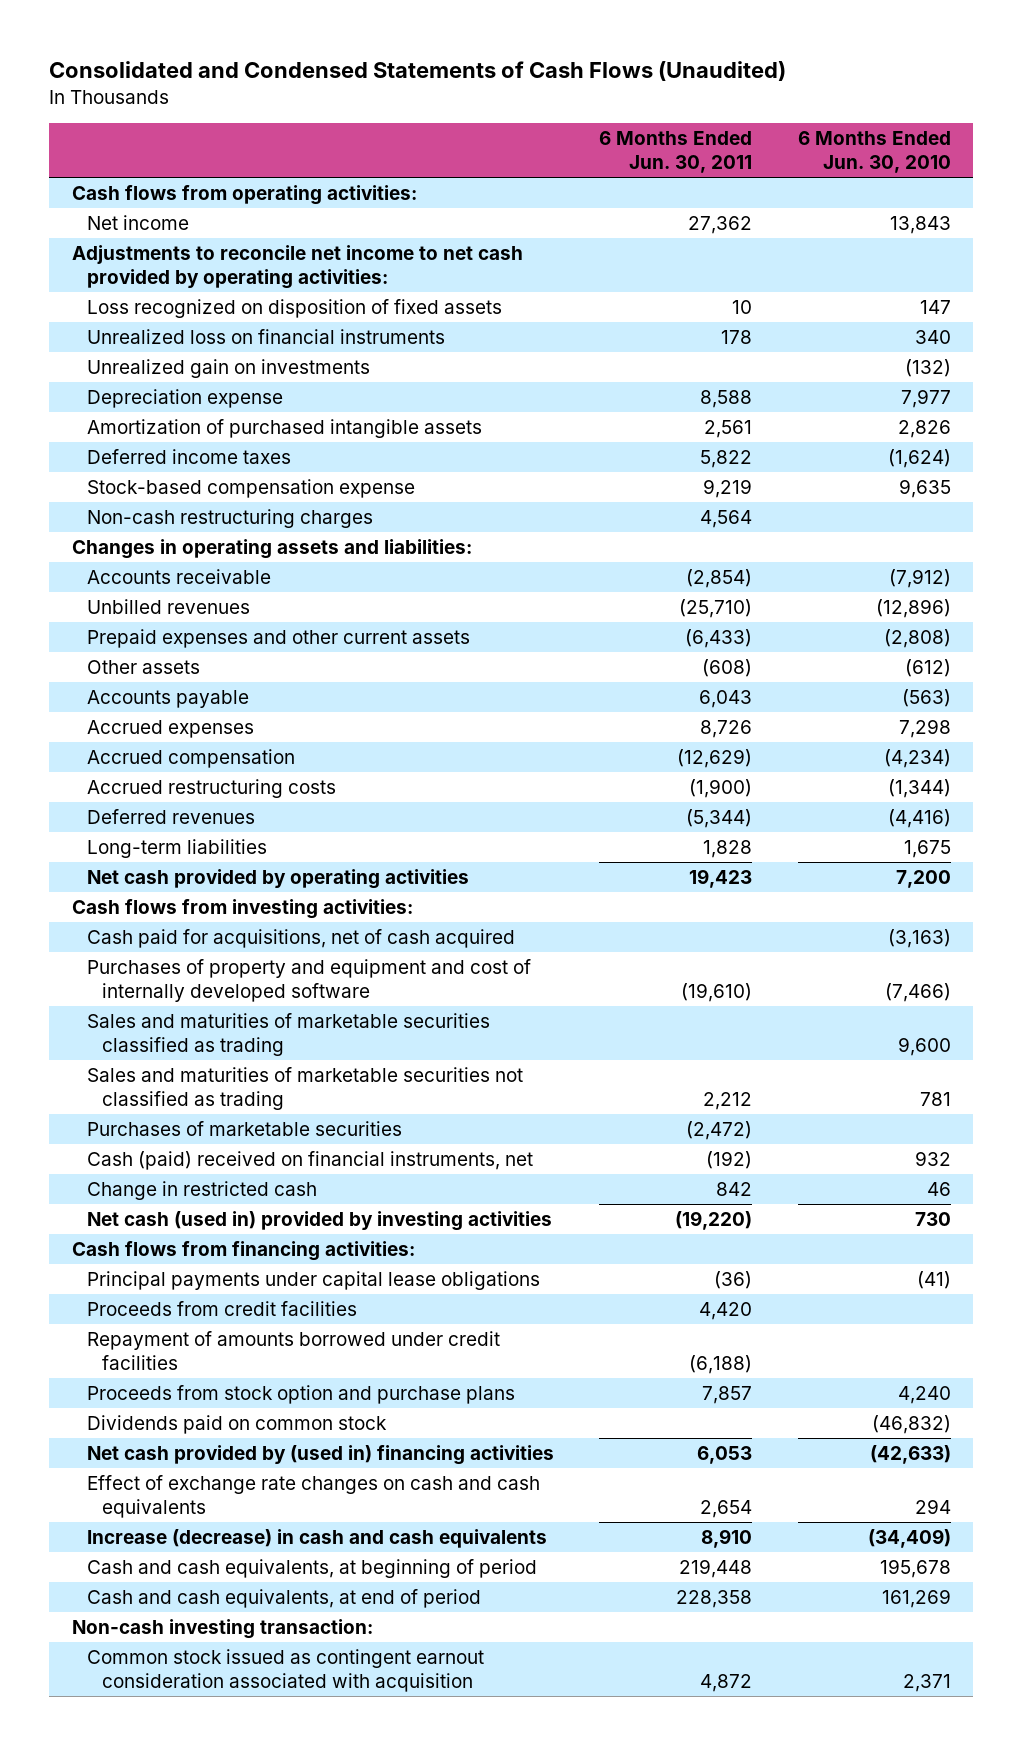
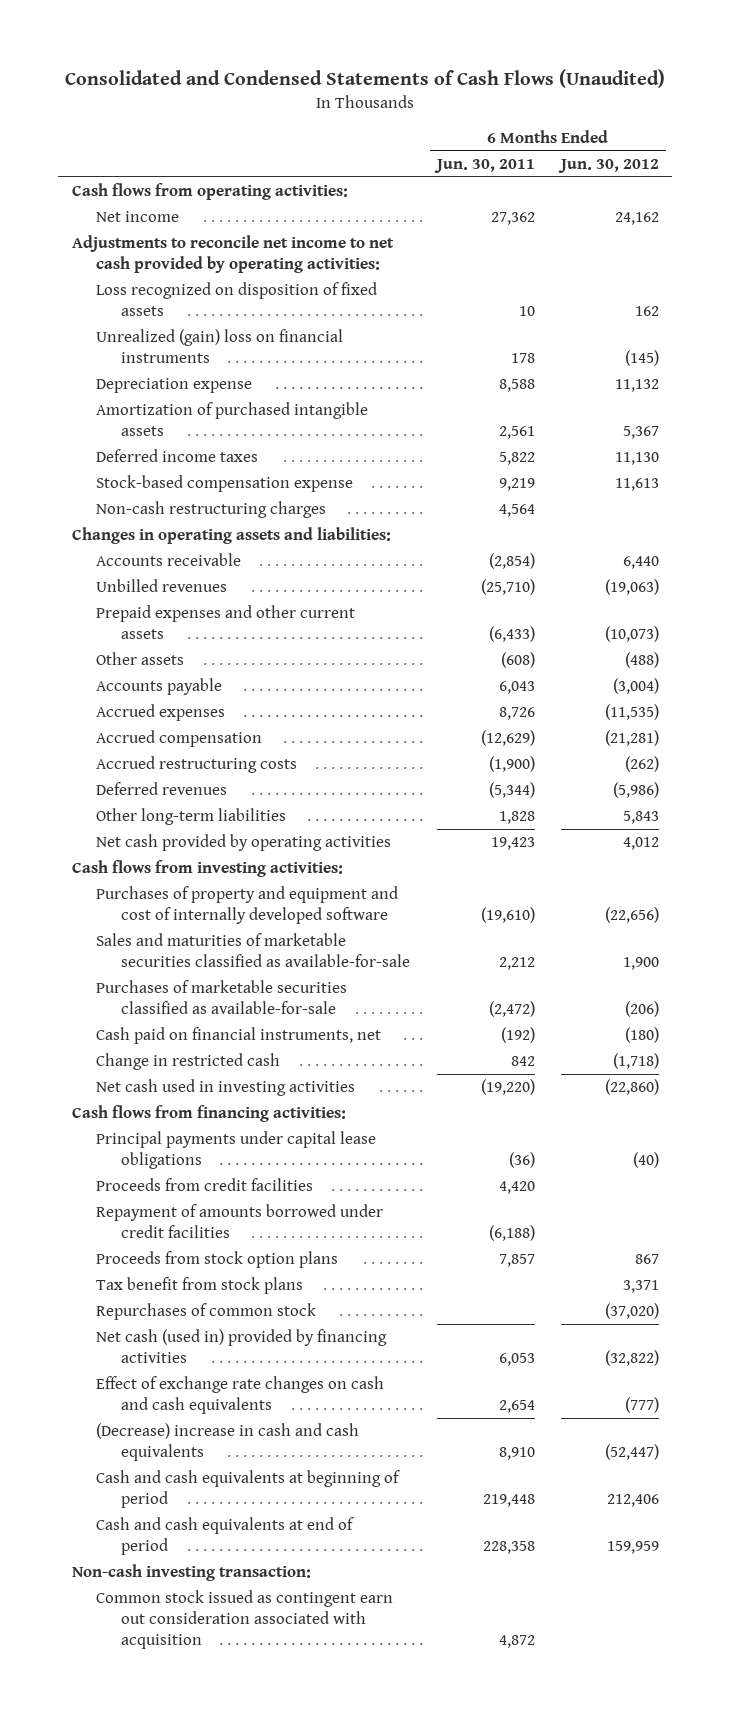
- | 6 Months Ended Jun. 30, 2011 | 6 Months Ended Jun. 30, 2010
+ | 6 Months Ended Jun. 30, 2011 | 6 Months Ended Jun. 30, 2012
- Unrealized loss on financial instruments | 178 | 340
- Unrealized gain on investments | | (132)
+ Unrealized (gain) loss on financial instruments | 178 | (145)
- Long-term liabilities | 1,828 | 1,675
+ Other long-term liabilities | 1,828 | 5,843
- Cash paid for acquisitions, net of cash acquired | | (3,163)
- Sales and maturities of marketable securities classified as trading | | 9,600
- Sales and maturities of marketable securities not classified as trading | 2,212 | 781
- Purchases of marketable securities | (2,472) |
- Cash (paid) received on financial instruments, net | (192) | 932
+ Sales and maturities of marketable securities classified as available-for-sale | 2,212 | 1,900
+ Purchases of marketable securities classified as available-for-sale | (2,472) | (206)
+ Cash paid on financial instruments, net | (192) | (180)
- Net cash (used in) provided by investing activities | (19,220) | 730
+ Net cash used in investing activities | (19,220) | (22,860)
- Proceeds from stock option and purchase plans | 7,857 | 4,240
- Dividends paid on common stock | | (46,832)
- Net cash provided by (used in) financing activities | 6,053 | (42,633)
+ Proceeds from stock option plans | 7,857 | 867
+ Tax benefit from stock plans | | 3,371
+ Repurchases of common stock | | (37,020)
+ Net cash (used in) provided by financing activities | 6,053 | (32,822)
- Increase (decrease) in cash and cash equivalents | 8,910 | (34,409)
- Cash and cash equivalents, at beginning of period | 219,448 | 195,678
- Cash and cash equivalents, at end of period | 228,358 | 161,269
+ (Decrease) increase in cash and cash equivalents | 8,910 | (52,447)
+ Cash and cash equivalents at beginning of period | 219,448 | 212,406
+ Cash and cash equivalents at end of period | 228,358 | 159,959
- Common stock issued as contingent earnout consideration associated with acquisition | 4,872 | 2,371
+ Common stock issued as contingent earn out consideration associated with acquisition | 4,872 |

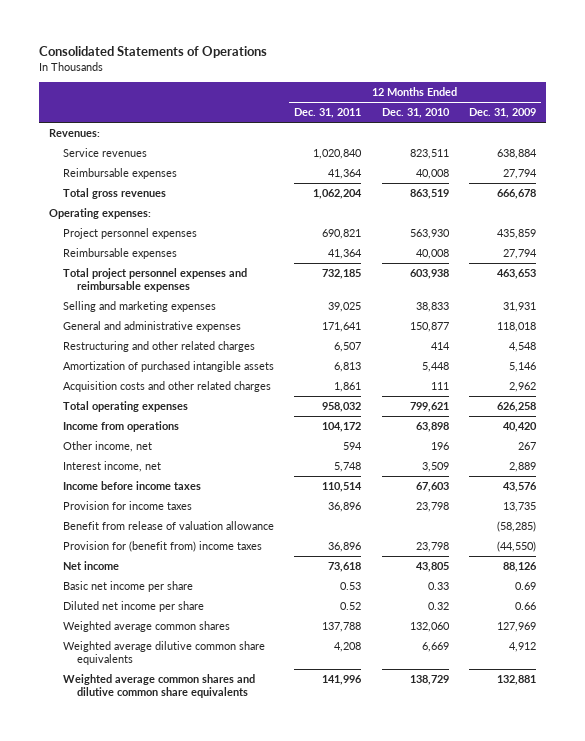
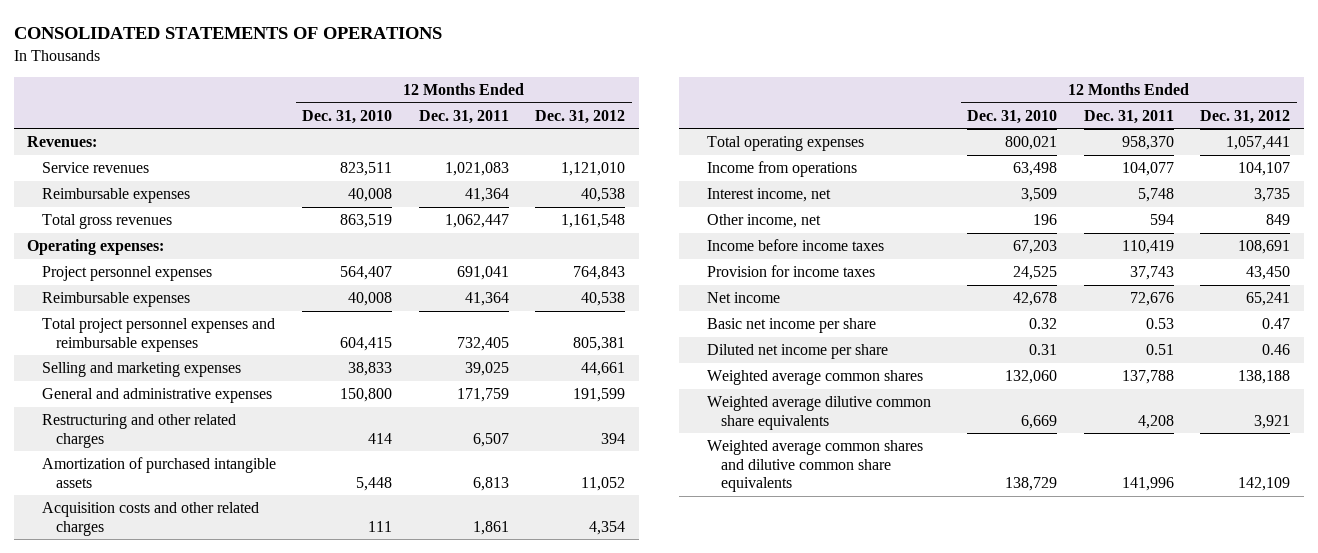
- Consolidated Statements of Operations
+ CONSOLIDATED STATEMENTS OF OPERATIONS
- | 12 Months Ended Dec. 31, 2011 | 12 Months Ended Dec. 31, 2010 | 12 Months Ended Dec. 31, 2009
+ | 12 Months Ended Dec. 31, 2010 | 12 Months Ended Dec. 31, 2011 | 12 Months Ended Dec. 31, 2012
- Service revenues | 1,020,840 | 823,511 | 638,884
+ Service revenues | 823,511 | 1,021,083 | 1,121,010
- Total gross revenues | 1,062,204 | 863,519 | 666,678
+ Total gross revenues | 863,519 | 1,062,447 | 1,161,548
- Project personnel expenses | 690,821 | 563,930 | 435,859
+ Project personnel expenses | 564,407 | 691,041 | 764,843
- Total project personnel expenses and reimbursable expenses | 732,185 | 603,938 | 463,653
+ Total project personnel expenses and reimbursable expenses | 604,415 | 732,405 | 805,381
- General and administrative expenses | 171,641 | 150,877 | 118,018
+ General and administrative expenses | 150,800 | 171,759 | 191,599
- Total operating expenses | 958,032 | 799,621 | 626,258
- Income from operations | 104,172 | 63,898 | 40,420
+ Total operating expenses | 800,021 | 958,370 | 1,057,441
+ Income from operations | 63,498 | 104,077 | 104,107
- Income before income taxes | 110,514 | 67,603 | 43,576
- Provision for income taxes | 36,896 | 23,798 | 13,735
- Benefit from release of valuation allowance | | | (58,285)
- Provision for (benefit from) income taxes | 36,896 | 23,798 | (44,550)
- Net income | 73,618 | 43,805 | 88,126
- Basic net income per share | 0.53 | 0.33 | 0.69
- Diluted net income per share | 0.52 | 0.32 | 0.66
moved down: Other income, net | 196 | 594 | 849
+ Income before income taxes | 67,203 | 110,419 | 108,691
+ Provision for income taxes | 24,525 | 37,743 | 43,450
+ Net income | 42,678 | 72,676 | 65,241
+ Basic net income per share | 0.32 | 0.53 | 0.47
+ Diluted net income per share | 0.31 | 0.51 | 0.46

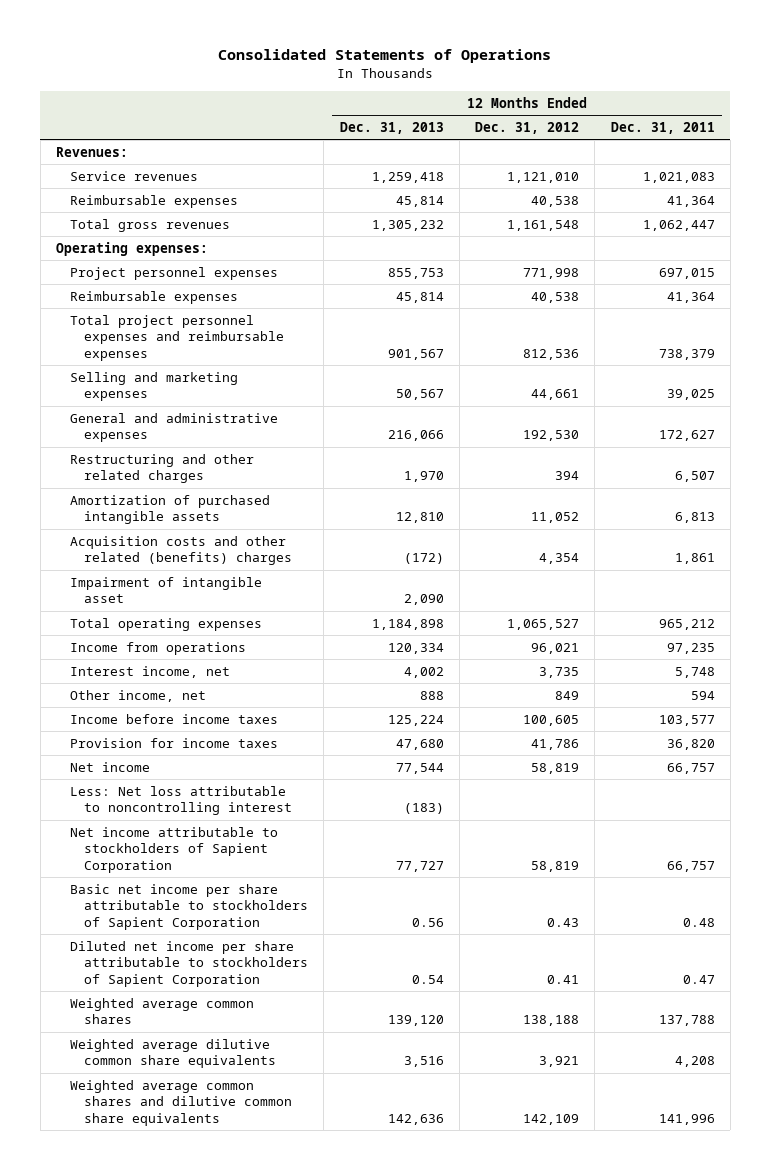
- CONSOLIDATED STATEMENTS OF OPERATIONS
+ Consolidated Statements of Operations
- | 12 Months Ended Dec. 31, 2010 | 12 Months Ended Dec. 31, 2011 | 12 Months Ended Dec. 31, 2012
+ | 12 Months Ended Dec. 31, 2013 | 12 Months Ended Dec. 31, 2012 | 12 Months Ended Dec. 31, 2011
- Project personnel expenses | 564,407 | 691,041 | 764,843
+ Project personnel expenses | 855,753 | 771,998 | 697,015
- Total project personnel expenses and reimbursable expenses | 604,415 | 732,405 | 805,381
+ Total project personnel expenses and reimbursable expenses | 901,567 | 812,536 | 738,379
- General and administrative expenses | 150,800 | 171,759 | 191,599
+ General and administrative expenses | 216,066 | 192,530 | 172,627
- Acquisition costs and other related charges | 111 | 1,861 | 4,354
- Total operating expenses | 800,021 | 958,370 | 1,057,441
- Income from operations | 63,498 | 104,077 | 104,107
+ Acquisition costs and other related (benefits) charges | (172) | 4,354 | 1,861
+ Impairment of intangible asset | 2,090 | |
+ Total operating expenses | 1,184,898 | 1,065,527 | 965,212
+ Income from operations | 120,334 | 96,021 | 97,235
- Income before income taxes | 67,203 | 110,419 | 108,691
- Provision for income taxes | 24,525 | 37,743 | 43,450
- Net income | 42,678 | 72,676 | 65,241
- Basic net income per share | 0.32 | 0.53 | 0.47
- Diluted net income per share | 0.31 | 0.51 | 0.46
+ Income before income taxes | 125,224 | 100,605 | 103,577
+ Provision for income taxes | 47,680 | 41,786 | 36,820
+ Net income | 77,544 | 58,819 | 66,757
+ Less: Net loss attributable to noncontrolling interest | (183) | |
+ Net income attributable to stockholders of Sapient Corporation | 77,727 | 58,819 | 66,757
+ Basic net income per share attributable to stockholders of Sapient Corporation | 0.56 | 0.43 | 0.48
+ Diluted net income per share attributable to stockholders of Sapient Corporation | 0.54 | 0.41 | 0.47

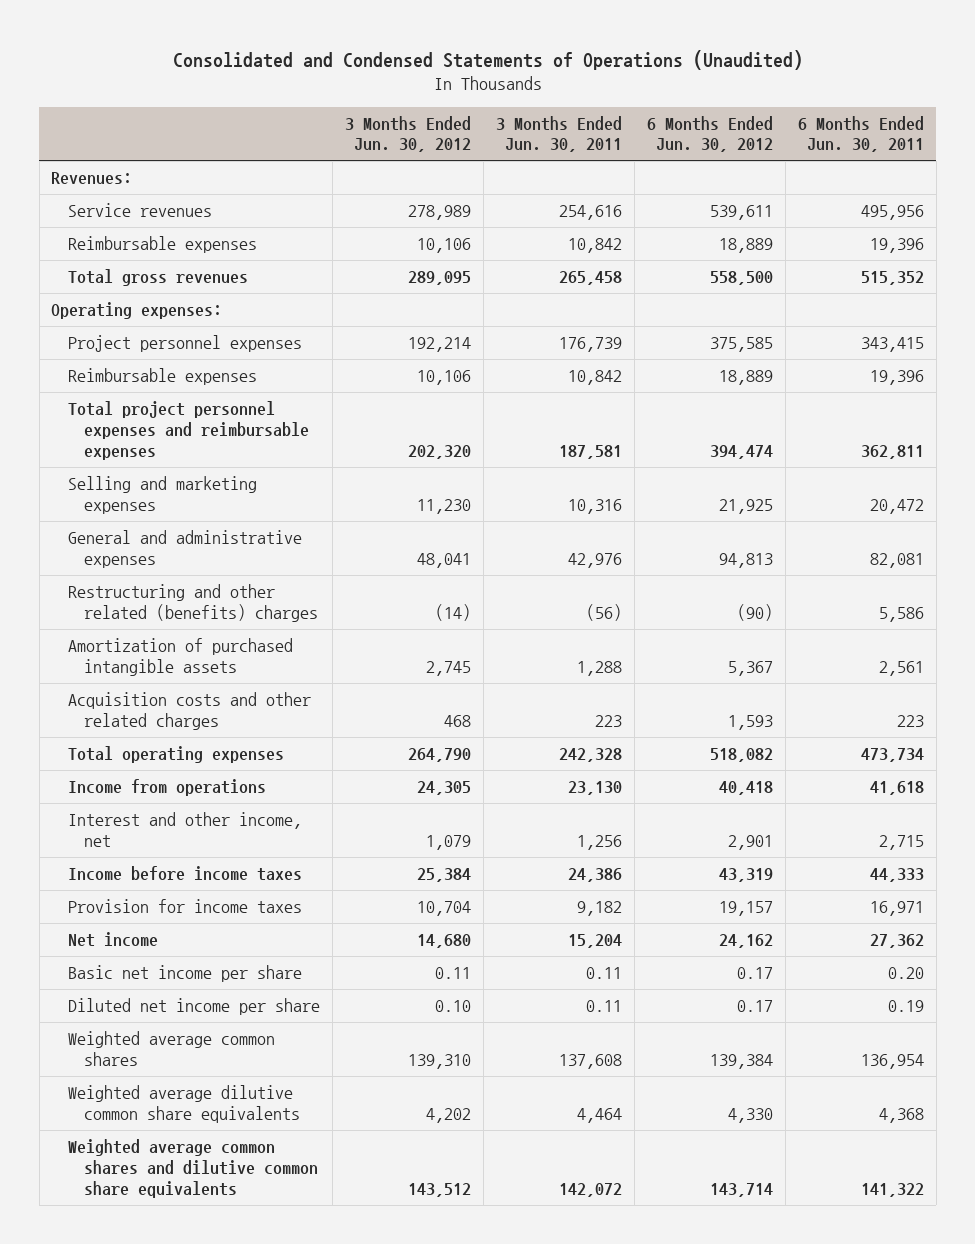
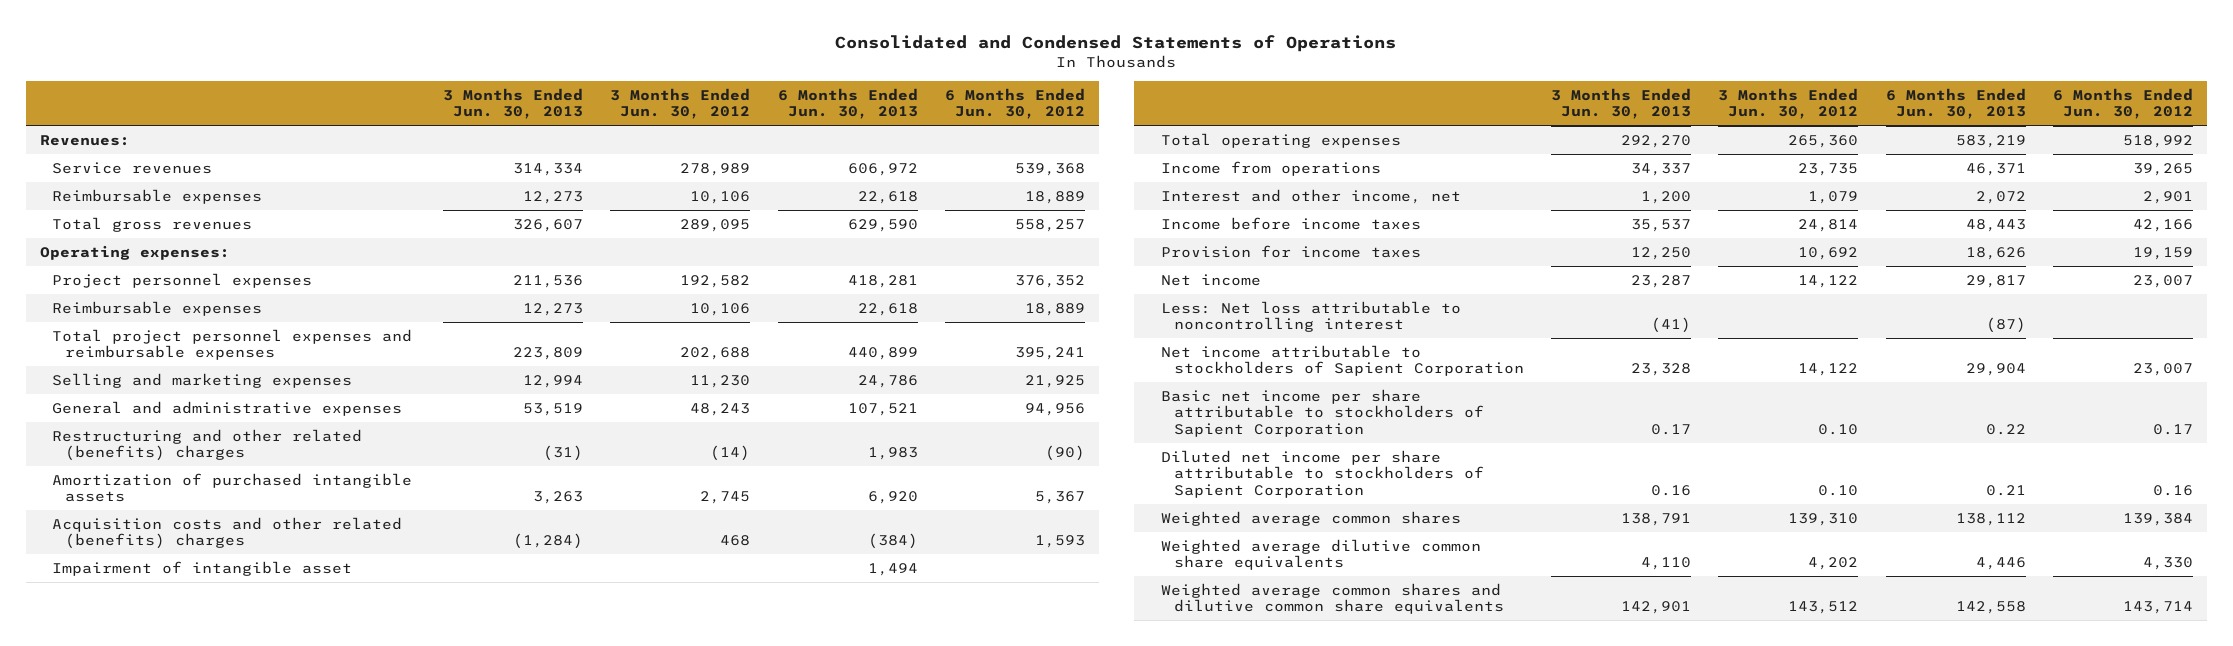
- Consolidated and Condensed Statements of Operations (Unaudited)
+ Consolidated and Condensed Statements of Operations
- | 3 Months Ended Jun. 30, 2012 | 3 Months Ended Jun. 30, 2011 | 6 Months Ended Jun. 30, 2012 | 6 Months Ended Jun. 30, 2011
+ | 3 Months Ended Jun. 30, 2013 | 3 Months Ended Jun. 30, 2012 | 6 Months Ended Jun. 30, 2013 | 6 Months Ended Jun. 30, 2012
- Service revenues | 278,989 | 254,616 | 539,611 | 495,956
+ Service revenues | 314,334 | 278,989 | 606,972 | 539,368
- Total gross revenues | 289,095 | 265,458 | 558,500 | 515,352
+ Total gross revenues | 326,607 | 289,095 | 629,590 | 558,257
- Project personnel expenses | 192,214 | 176,739 | 375,585 | 343,415
+ Project personnel expenses | 211,536 | 192,582 | 418,281 | 376,352
- Total project personnel expenses and reimbursable expenses | 202,320 | 187,581 | 394,474 | 362,811
+ Total project personnel expenses and reimbursable expenses | 223,809 | 202,688 | 440,899 | 395,241
- General and administrative expenses | 48,041 | 42,976 | 94,813 | 82,081
+ General and administrative expenses | 53,519 | 48,243 | 107,521 | 94,956
- Acquisition costs and other related charges | 468 | 223 | 1,593 | 223
- Total operating expenses | 264,790 | 242,328 | 518,082 | 473,734
- Income from operations | 24,305 | 23,130 | 40,418 | 41,618
+ Acquisition costs and other related (benefits) charges | (1,284) | 468 | (384) | 1,593
+ Impairment of intangible asset | | | 1,494 |
+ Total operating expenses | 292,270 | 265,360 | 583,219 | 518,992
+ Income from operations | 34,337 | 23,735 | 46,371 | 39,265
- Income before income taxes | 25,384 | 24,386 | 43,319 | 44,333
- Provision for income taxes | 10,704 | 9,182 | 19,157 | 16,971
- Net income | 14,680 | 15,204 | 24,162 | 27,362
- Basic net income per share | 0.11 | 0.11 | 0.17 | 0.20
- Diluted net income per share | 0.10 | 0.11 | 0.17 | 0.19
+ Income before income taxes | 35,537 | 24,814 | 48,443 | 42,166
+ Provision for income taxes | 12,250 | 10,692 | 18,626 | 19,159
+ Net income | 23,287 | 14,122 | 29,817 | 23,007
+ Less: Net loss attributable to noncontrolling interest | (41) | | (87) |
+ Net income attributable to stockholders of Sapient Corporation | 23,328 | 14,122 | 29,904 | 23,007
+ Basic net income per share attributable to stockholders of Sapient Corporation | 0.17 | 0.10 | 0.22 | 0.17
+ Diluted net income per share attributable to stockholders of Sapient Corporation | 0.16 | 0.10 | 0.21 | 0.16

